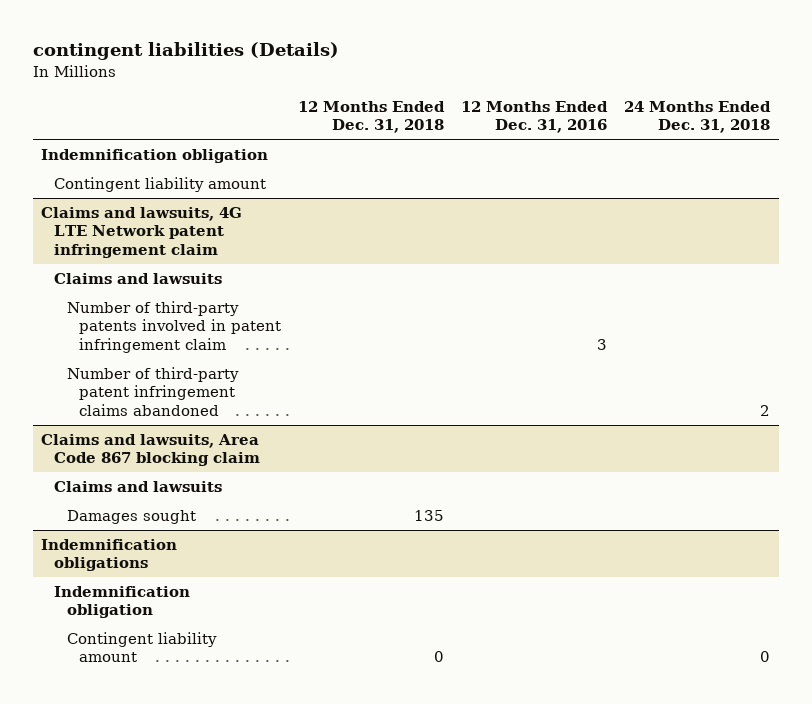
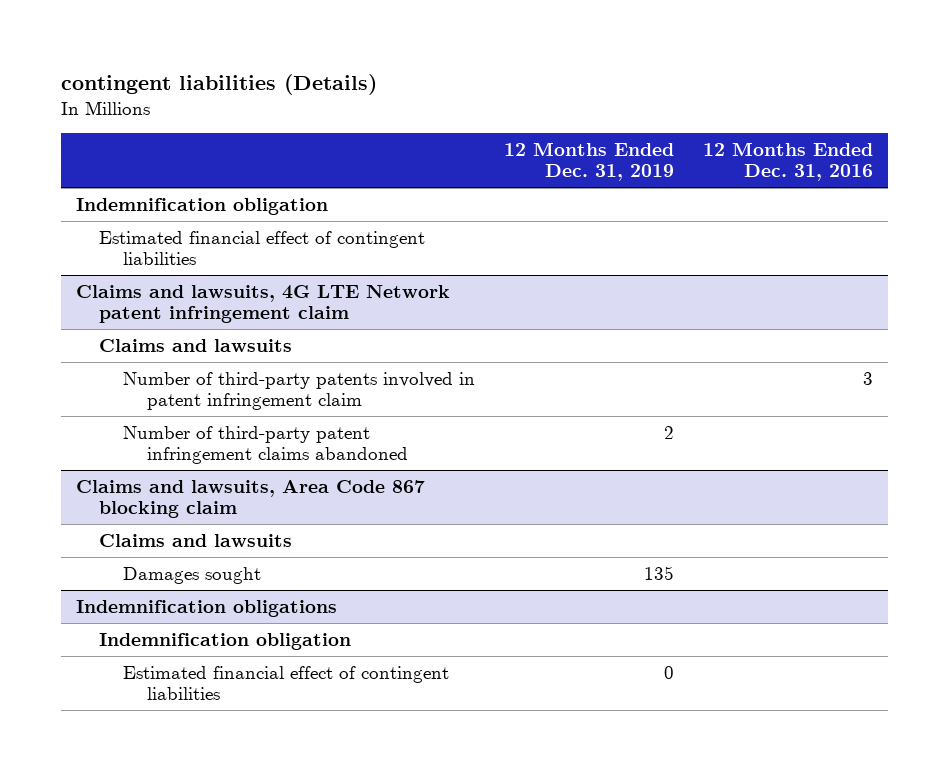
- | 12 Months Ended Dec. 31, 2018 | 12 Months Ended Dec. 31, 2016 | 24 Months Ended Dec. 31, 2018
+ | 12 Months Ended Dec. 31, 2019 | 12 Months Ended Dec. 31, 2016
- Contingent liability amount
+ Estimated financial effect of contingent liabilities
@ Indemnification obligations
- Contingent liability amount | 0 | | 0
+ Estimated financial effect of contingent liabilities | 0 |

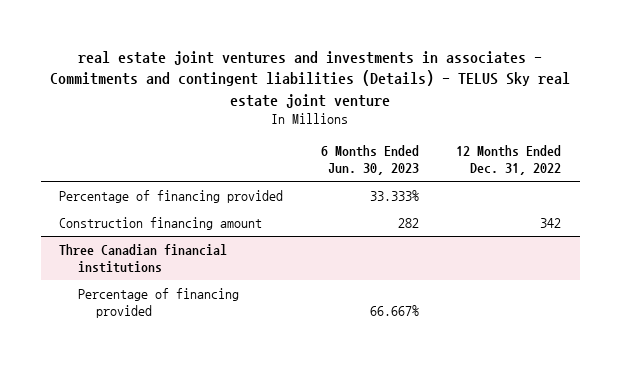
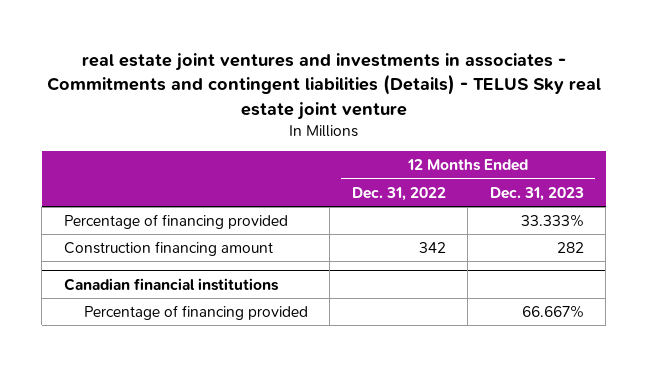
- | 6 Months Ended Jun. 30, 2023 | 12 Months Ended Dec. 31, 2022
+ | 12 Months Ended Dec. 31, 2022 | 12 Months Ended Dec. 31, 2023
- Three Canadian financial institutions
+ Canadian financial institutions

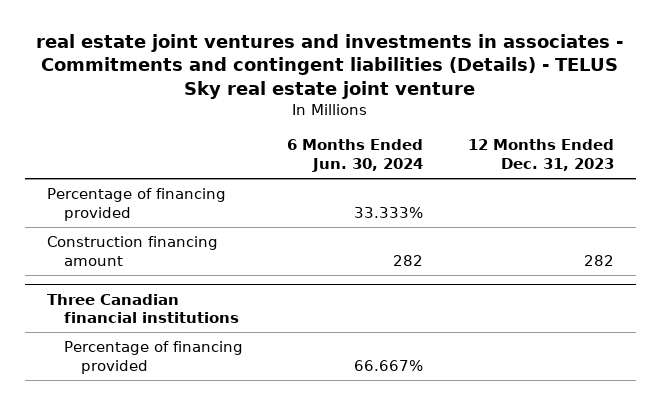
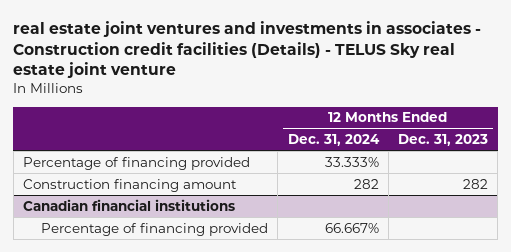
- real estate joint ventures and investments in associates - Commitments and contingent liabilities (Details) - TELUS Sky real estate joint venture
+ real estate joint ventures and investments in associates - Construction credit facilities (Details) - TELUS Sky real estate joint venture
- | 6 Months Ended Jun. 30, 2024 | 12 Months Ended Dec. 31, 2023
+ | 12 Months Ended Dec. 31, 2024 | 12 Months Ended Dec. 31, 2023
- Three Canadian financial institutions
+ Canadian financial institutions

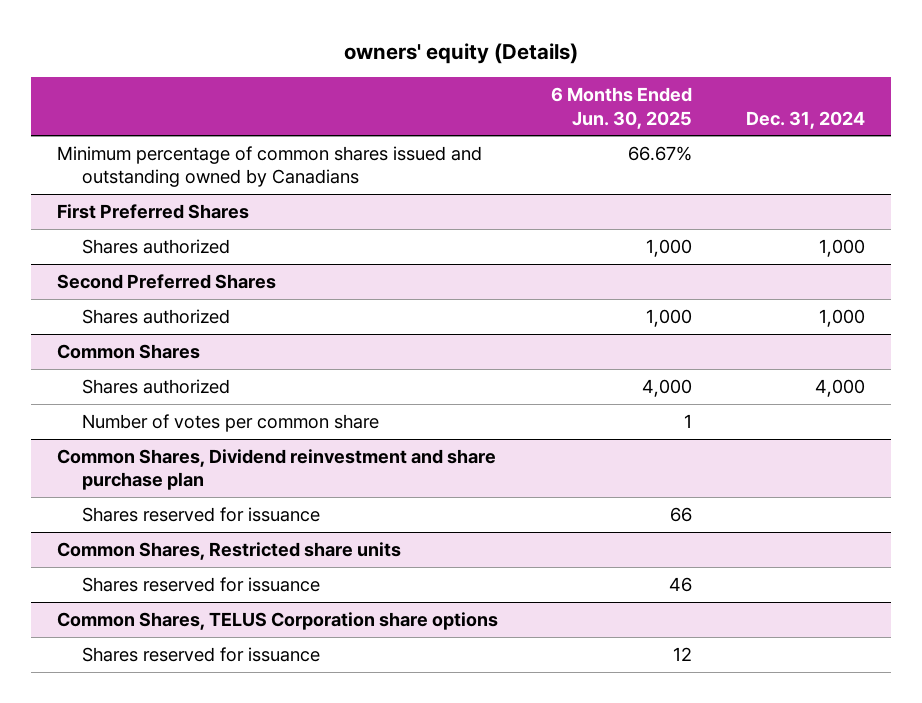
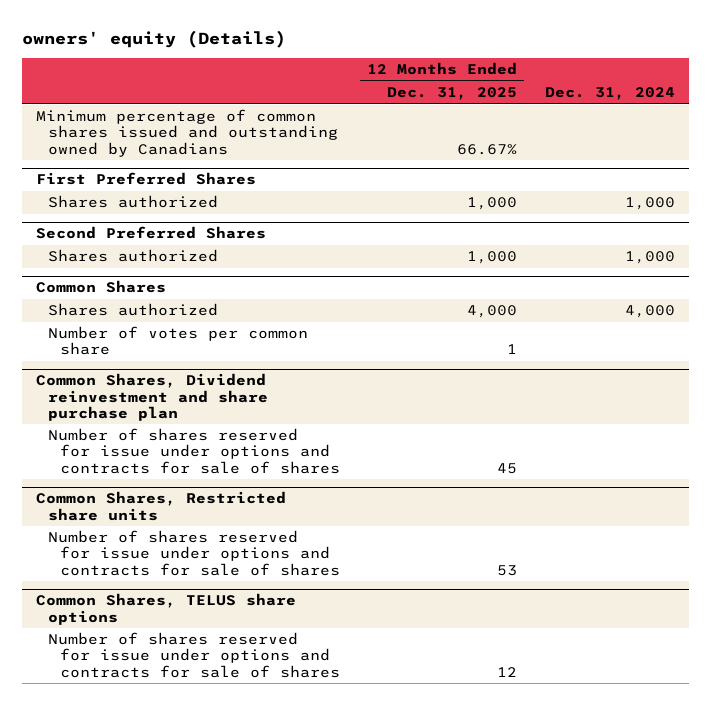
- | 6 Months Ended Jun. 30, 2025 | Dec. 31, 2024
+ | 12 Months Ended Dec. 31, 2025 | Dec. 31, 2024
@ Common Shares, Dividend reinvestment and share purchase plan
- Shares reserved for issuance | 66 |
+ Number of shares reserved for issue under options and contracts for sale of shares | 45 |
@ Common Shares, Restricted share units
- Shares reserved for issuance | 46 |
- Common Shares, TELUS Corporation share options
- Shares reserved for issuance | 12 |
@ Common Shares, Restricted share units
+ Number of shares reserved for issue under options and contracts for sale of shares | 53 |
+ Common Shares, TELUS share options
+ Number of shares reserved for issue under options and contracts for sale of shares | 12 |

